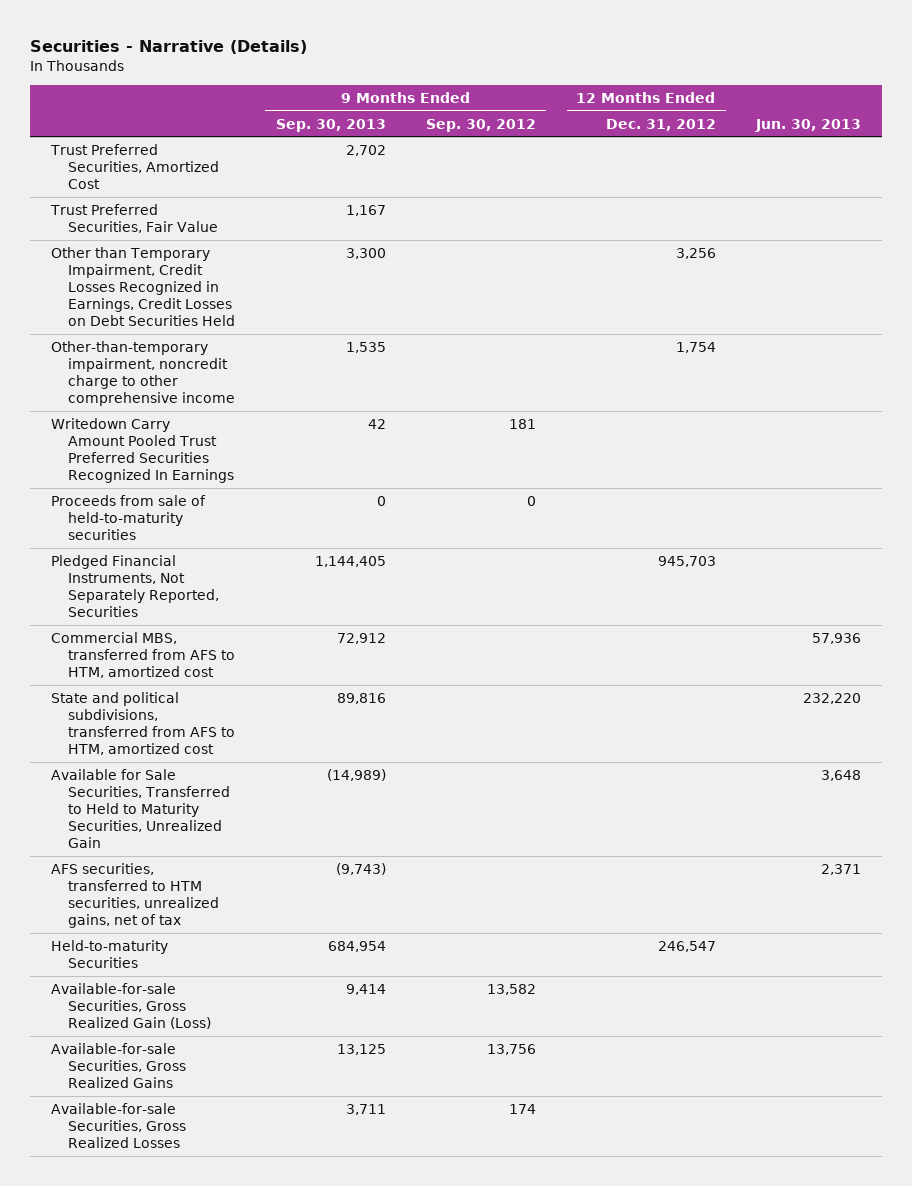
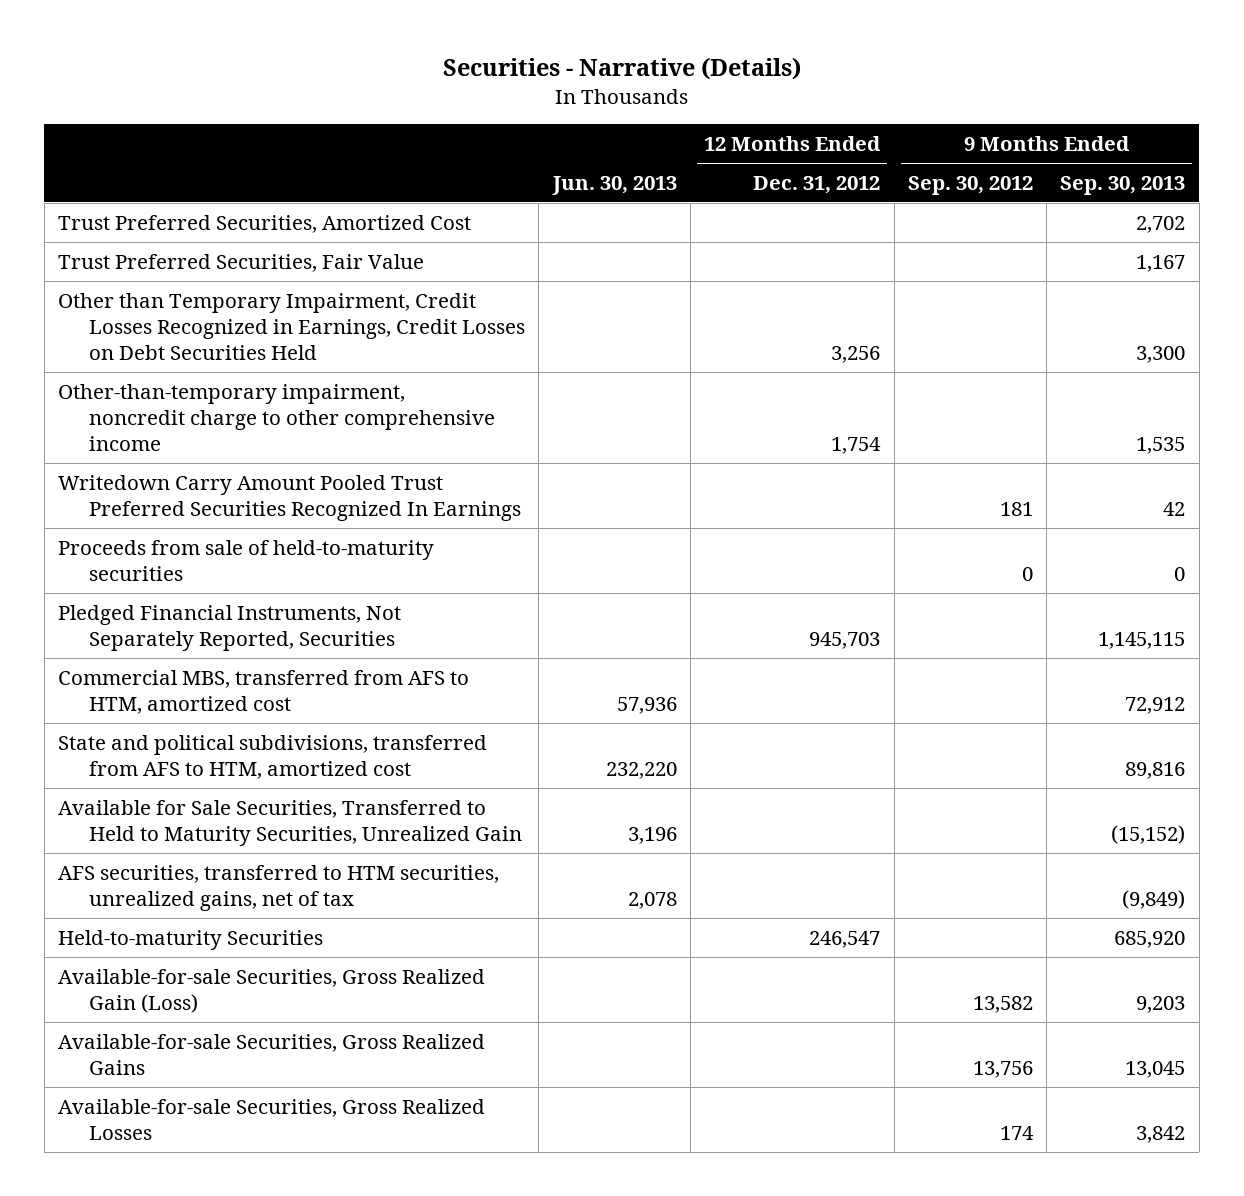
- | 9 Months Ended Sep. 30, 2013 | 9 Months Ended Sep. 30, 2012 | 12 Months Ended Dec. 31, 2012 | Jun. 30, 2013
+ | Jun. 30, 2013 | 12 Months Ended Dec. 31, 2012 | 9 Months Ended Sep. 30, 2012 | 9 Months Ended Sep. 30, 2013
- Pledged Financial Instruments, Not Separately Reported, Securities | 1,144,405 | | 945,703 |
+ Pledged Financial Instruments, Not Separately Reported, Securities | | 945,703 | | 1,145,115
- Available for Sale Securities, Transferred to Held to Maturity Securities, Unrealized Gain | (14,989) | | | 3,648
- AFS securities, transferred to HTM securities, unrealized gains, net of tax | (9,743) | | | 2,371
- Held-to-maturity Securities | 684,954 | | 246,547 |
- Available-for-sale Securities, Gross Realized Gain (Loss) | 9,414 | 13,582 | |
- Available-for-sale Securities, Gross Realized Gains | 13,125 | 13,756 | |
- Available-for-sale Securities, Gross Realized Losses | 3,711 | 174 | |
+ Available for Sale Securities, Transferred to Held to Maturity Securities, Unrealized Gain | 3,196 | | | (15,152)
+ AFS securities, transferred to HTM securities, unrealized gains, net of tax | 2,078 | | | (9,849)
+ Held-to-maturity Securities | | 246,547 | | 685,920
+ Available-for-sale Securities, Gross Realized Gain (Loss) | | | 13,582 | 9,203
+ Available-for-sale Securities, Gross Realized Gains | | | 13,756 | 13,045
+ Available-for-sale Securities, Gross Realized Losses | | | 174 | 3,842

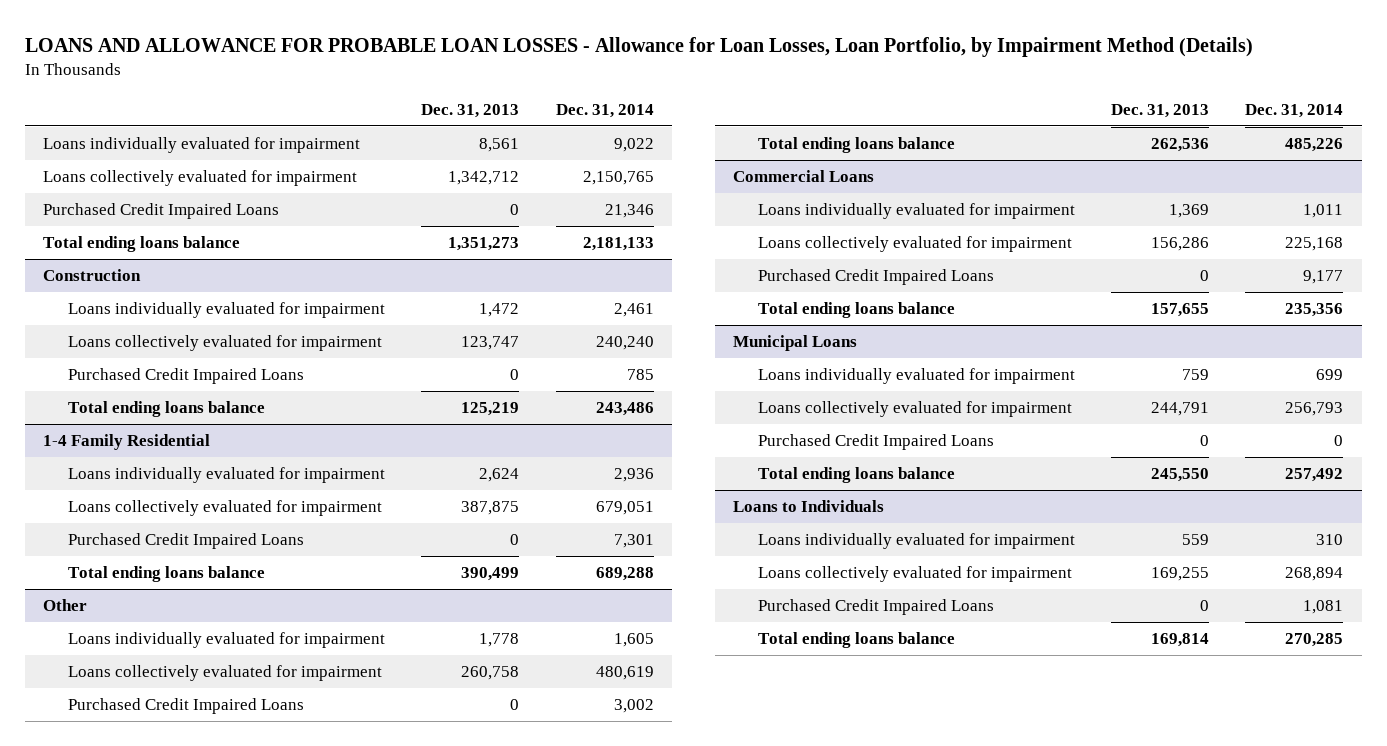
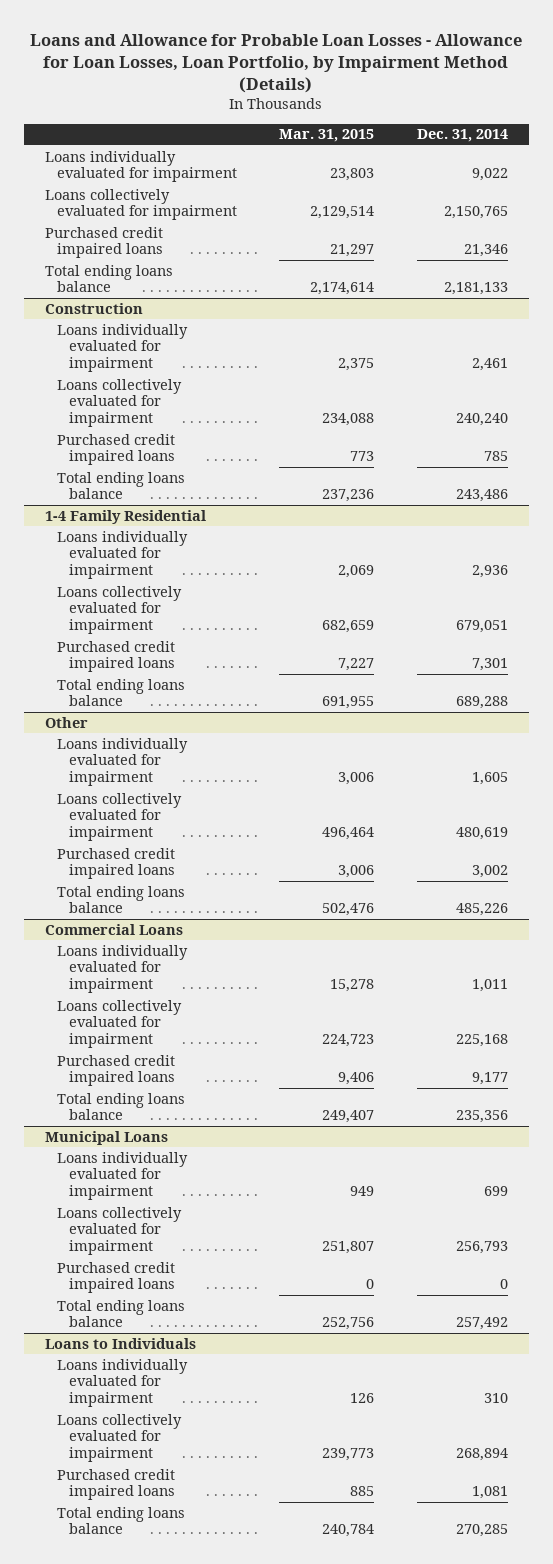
- LOANS AND ALLOWANCE FOR PROBABLE LOAN LOSSES - Allowance for Loan Losses, Loan Portfolio, by Impairment Method (Details)
+ Loans and Allowance for Probable Loan Losses - Allowance for Loan Losses, Loan Portfolio, by Impairment Method (Details)
- | Dec. 31, 2013 | Dec. 31, 2014
+ | Mar. 31, 2015 | Dec. 31, 2014
- Purchased Credit Impaired Loans | 0 | 21,346
+ Purchased credit impaired loans | 21,297 | 21,346
@ Construction
- Purchased Credit Impaired Loans | 0 | 785
+ Purchased credit impaired loans | 773 | 785
@ 1-4 Family Residential
- Purchased Credit Impaired Loans | 0 | 7,301
+ Purchased credit impaired loans | 7,227 | 7,301
@ Other
- Purchased Credit Impaired Loans | 0 | 3,002
+ Purchased credit impaired loans | 3,006 | 3,002
@ Commercial Loans
- Purchased Credit Impaired Loans | 0 | 9,177
+ Purchased credit impaired loans | 9,406 | 9,177
@ Municipal Loans
- Purchased Credit Impaired Loans | 0 | 0
+ Purchased credit impaired loans | 0 | 0
@ Loans to Individuals
- Purchased Credit Impaired Loans | 0 | 1,081
+ Purchased credit impaired loans | 885 | 1,081

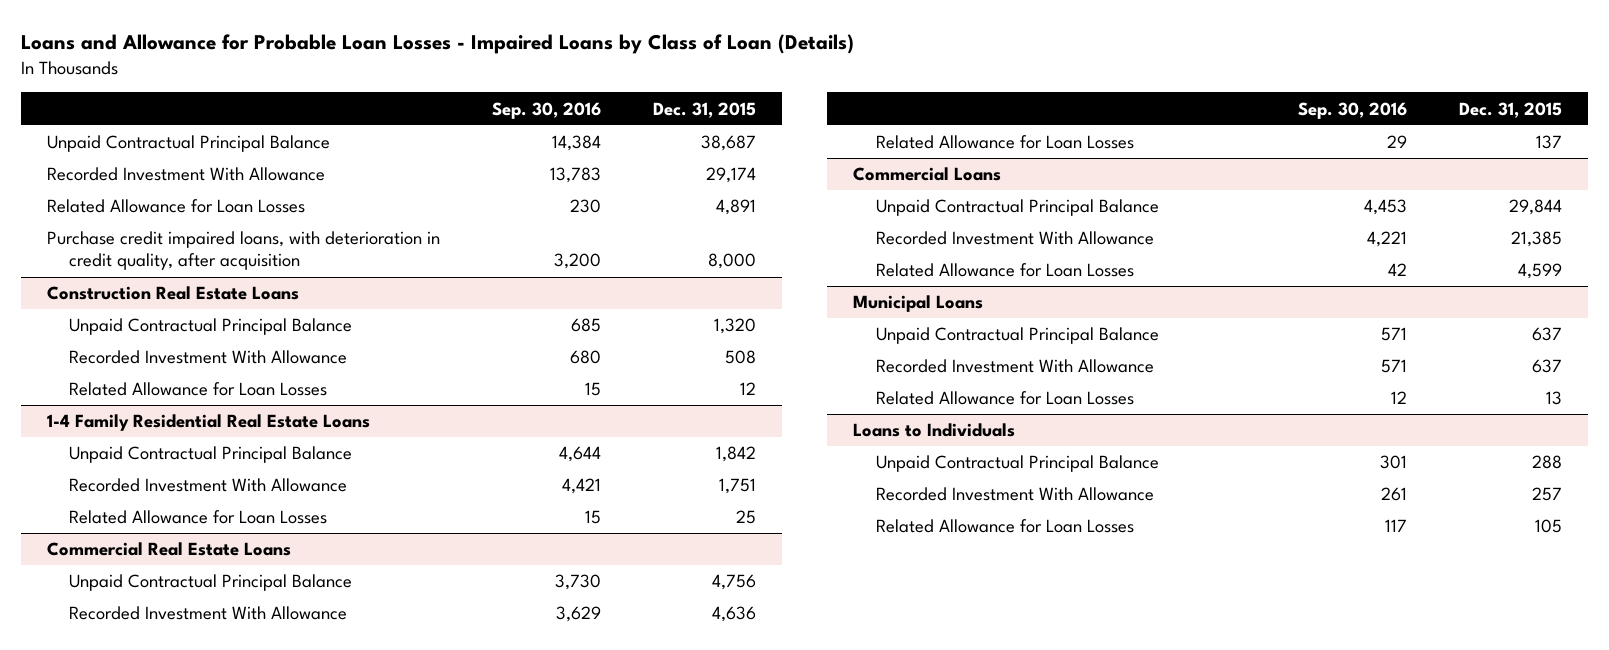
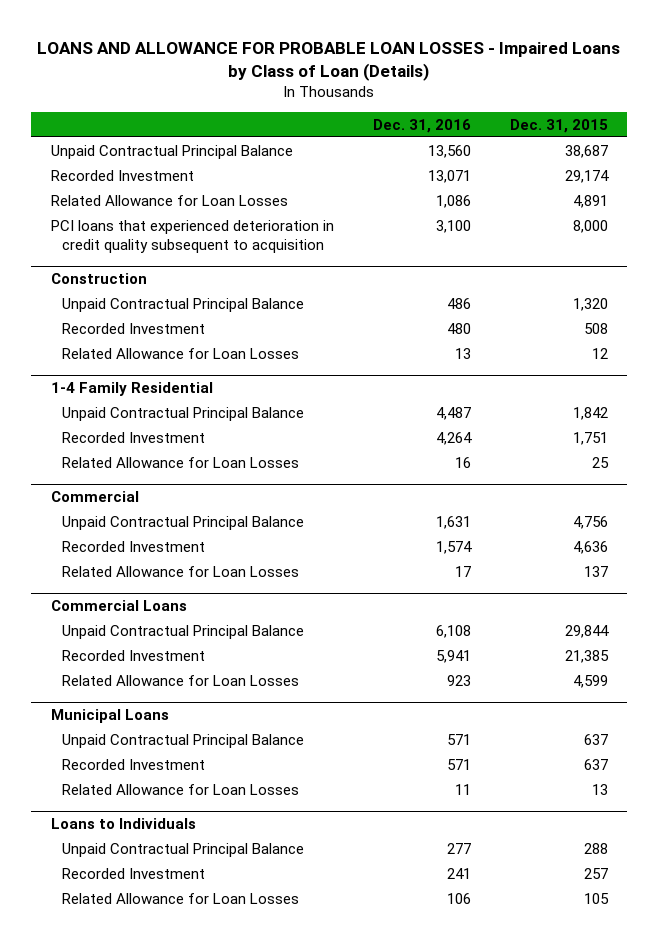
- Loans and Allowance for Probable Loan Losses - Impaired Loans by Class of Loan (Details)
+ LOANS AND ALLOWANCE FOR PROBABLE LOAN LOSSES - Impaired Loans by Class of Loan (Details)
- | Sep. 30, 2016 | Dec. 31, 2015
+ | Dec. 31, 2016 | Dec. 31, 2015
- Recorded Investment With Allowance | 13,783 | 29,174
+ Recorded Investment | 13,071 | 29,174
- Purchase credit impaired loans, with deterioration in credit quality, after acquisition | 3,200 | 8,000
- Construction Real Estate Loans
+ PCI loans that experienced deterioration in credit quality subsequent to acquisition | 3,100 | 8,000
+ Construction
- Recorded Investment With Allowance | 680 | 508
+ Recorded Investment | 480 | 508
- 1-4 Family Residential Real Estate Loans
+ 1-4 Family Residential
- Recorded Investment With Allowance | 4,421 | 1,751
+ Recorded Investment | 4,264 | 1,751
- Commercial Real Estate Loans
+ Commercial
- Recorded Investment With Allowance | 3,629 | 4,636
+ Recorded Investment | 1,574 | 4,636
@ Commercial Loans
- Recorded Investment With Allowance | 4,221 | 21,385
+ Recorded Investment | 5,941 | 21,385
@ Municipal Loans
- Recorded Investment With Allowance | 571 | 637
+ Recorded Investment | 571 | 637
@ Loans to Individuals
- Recorded Investment With Allowance | 261 | 257
+ Recorded Investment | 241 | 257

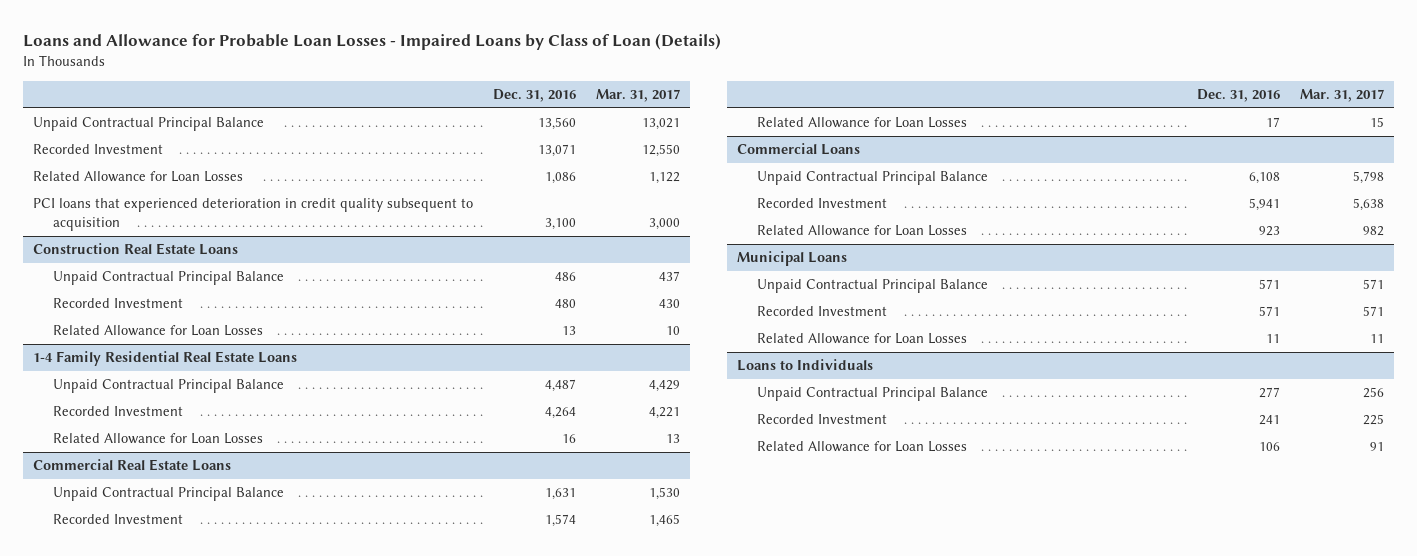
- LOANS AND ALLOWANCE FOR PROBABLE LOAN LOSSES - Impaired Loans by Class of Loan (Details)
+ Loans and Allowance for Probable Loan Losses - Impaired Loans by Class of Loan (Details)
- | Dec. 31, 2016 | Dec. 31, 2015
+ | Dec. 31, 2016 | Mar. 31, 2017
- Construction
+ Construction Real Estate Loans
- 1-4 Family Residential
+ 1-4 Family Residential Real Estate Loans
- Commercial
+ Commercial Real Estate Loans

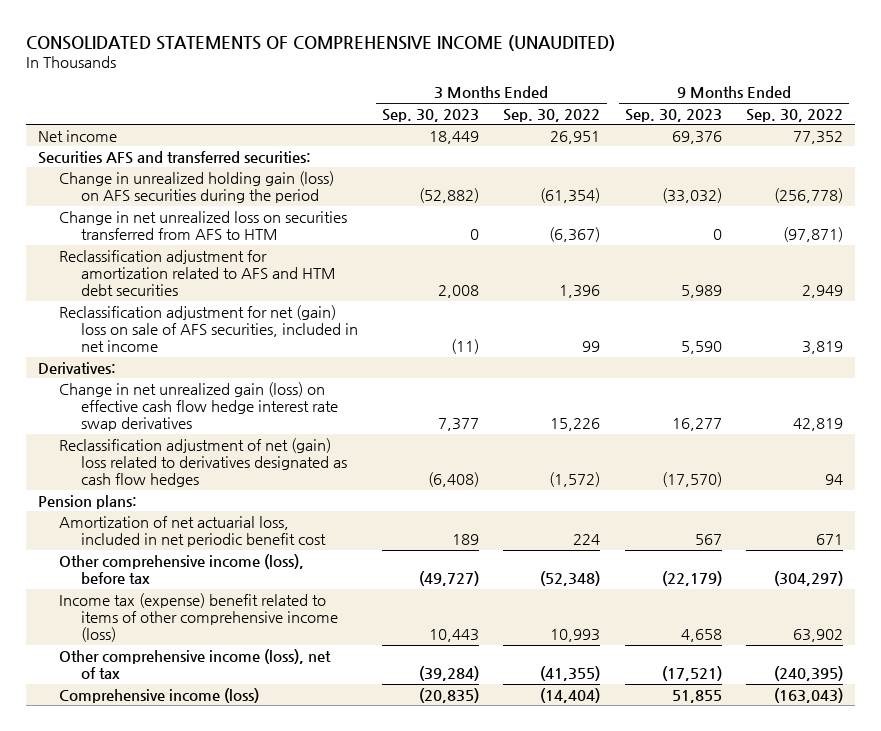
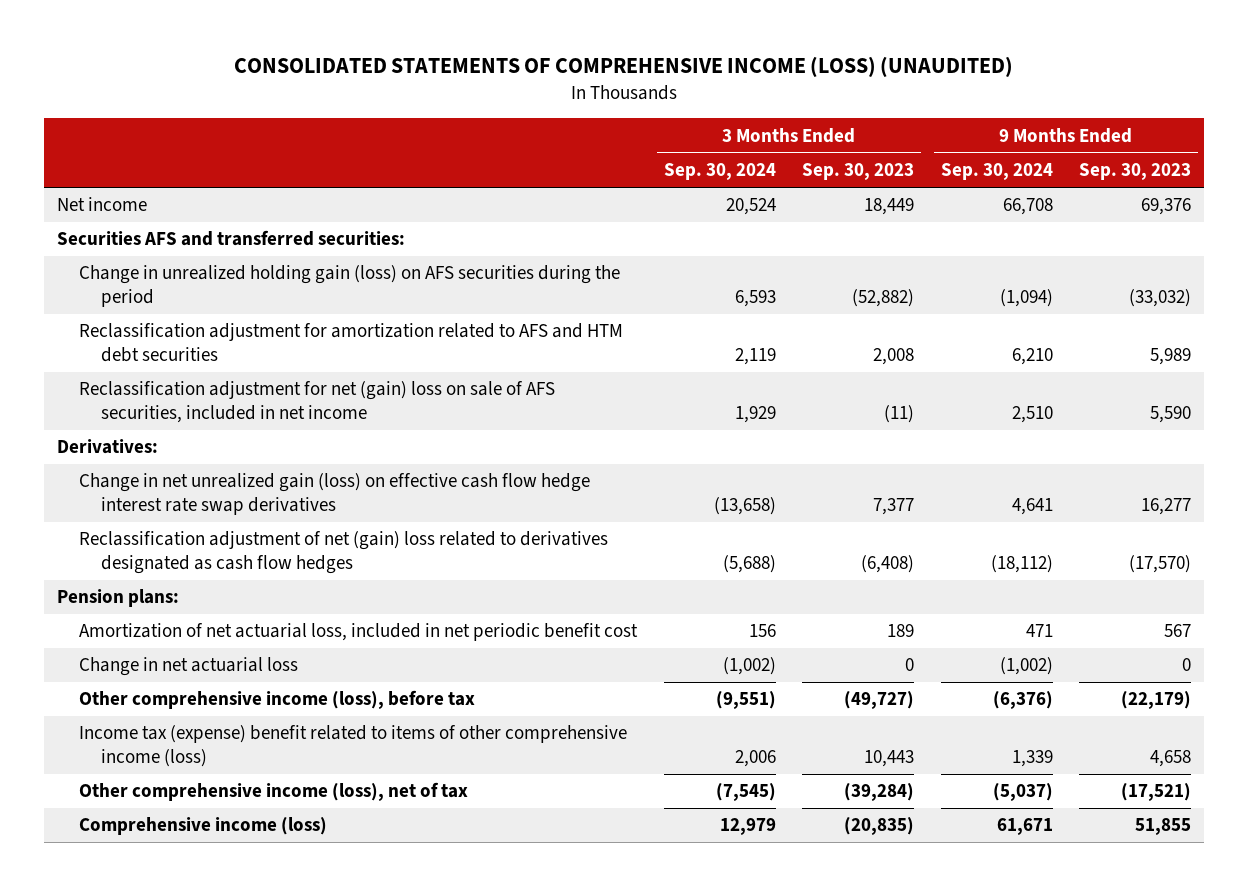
- CONSOLIDATED STATEMENTS OF COMPREHENSIVE INCOME (UNAUDITED)
+ CONSOLIDATED STATEMENTS OF COMPREHENSIVE INCOME (LOSS) (UNAUDITED)
- | 3 Months Ended Sep. 30, 2023 | 3 Months Ended Sep. 30, 2022 | 9 Months Ended Sep. 30, 2023 | 9 Months Ended Sep. 30, 2022
+ | 3 Months Ended Sep. 30, 2024 | 3 Months Ended Sep. 30, 2023 | 9 Months Ended Sep. 30, 2024 | 9 Months Ended Sep. 30, 2023
- Change in net unrealized loss on securities transferred from AFS to HTM | 0 | (6,367) | 0 | (97,871)
+ Change in net actuarial loss | (1,002) | 0 | (1,002) | 0

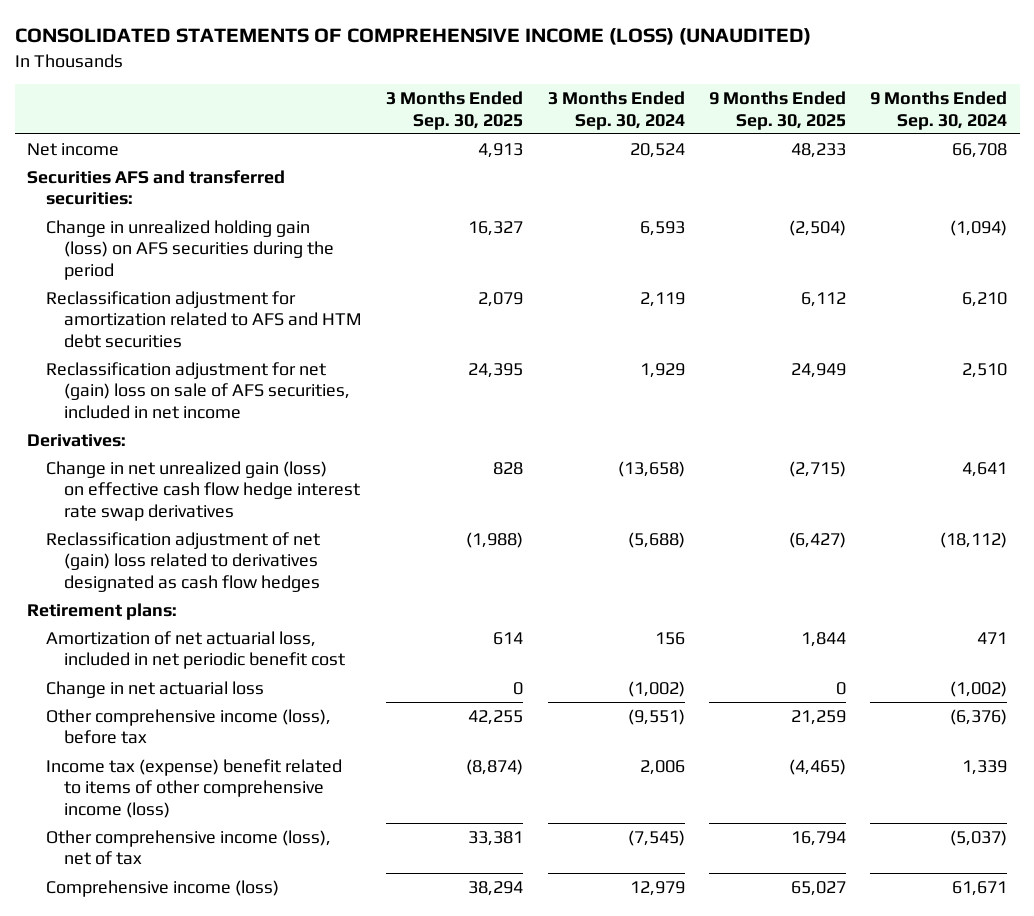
- | 3 Months Ended Sep. 30, 2024 | 3 Months Ended Sep. 30, 2023 | 9 Months Ended Sep. 30, 2024 | 9 Months Ended Sep. 30, 2023
+ | 3 Months Ended Sep. 30, 2025 | 3 Months Ended Sep. 30, 2024 | 9 Months Ended Sep. 30, 2025 | 9 Months Ended Sep. 30, 2024
- Pension plans:
+ Retirement plans:

